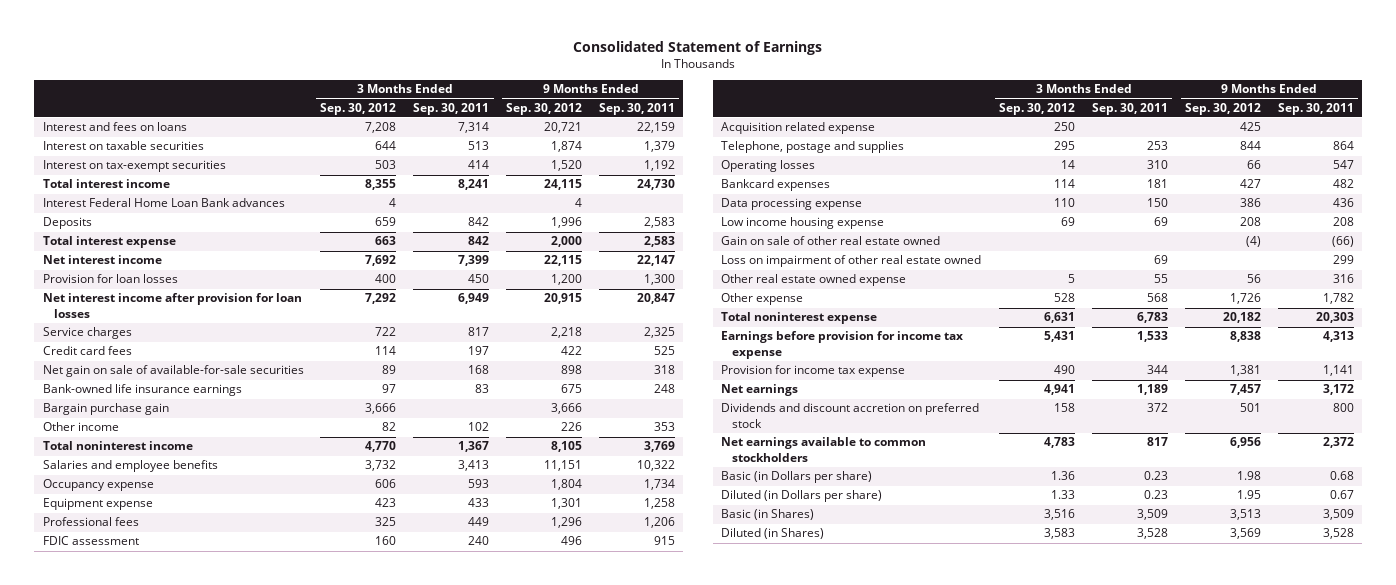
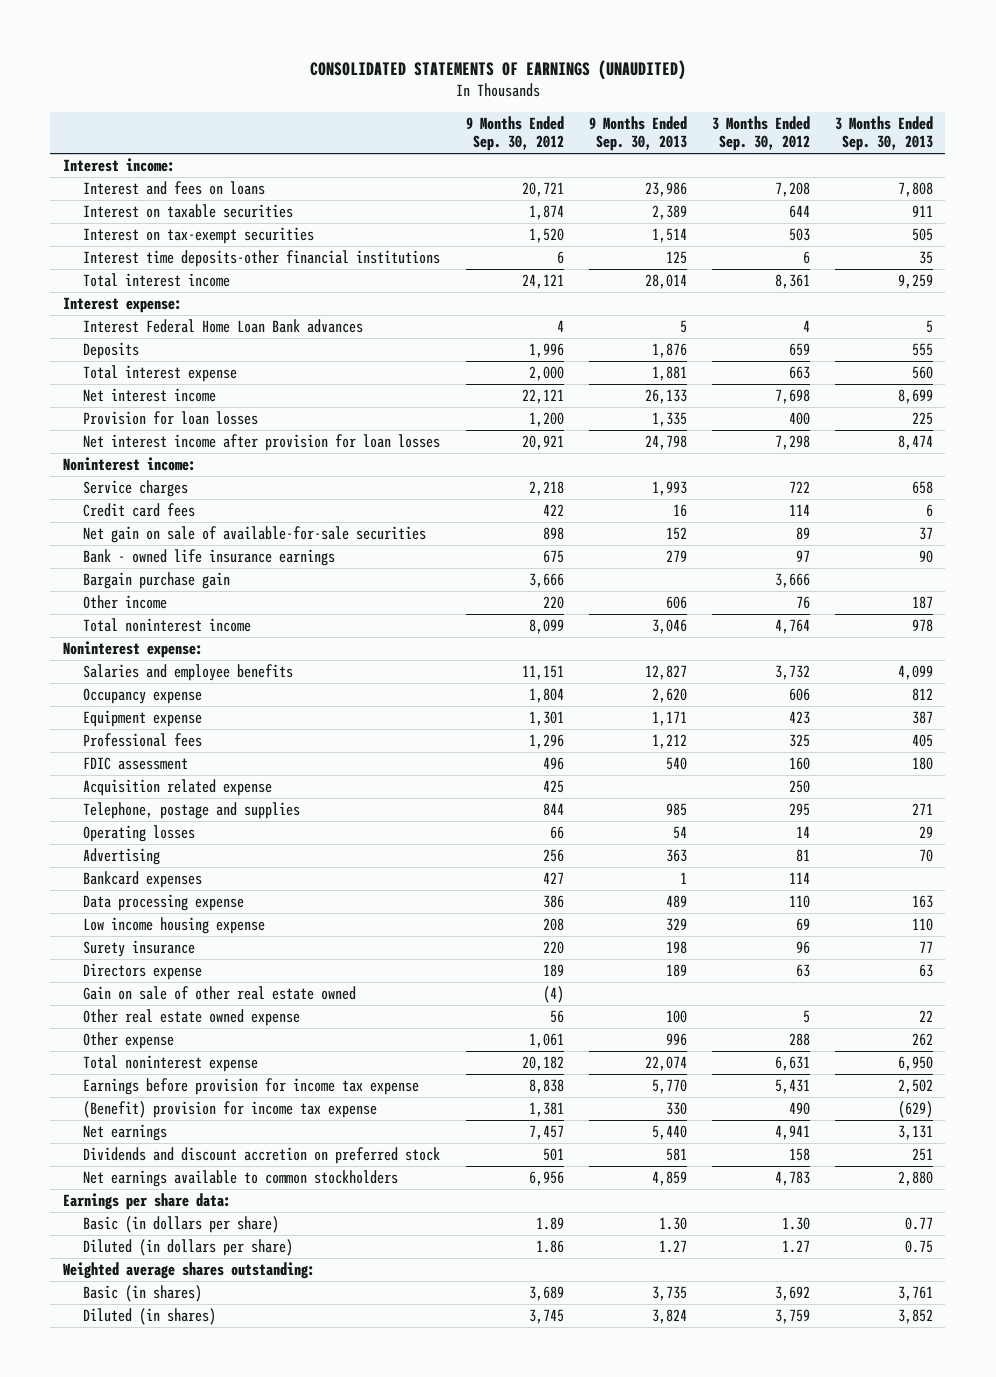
- Consolidated Statement of Earnings
+ CONSOLIDATED STATEMENTS OF EARNINGS (UNAUDITED)
- | 3 Months Ended Sep. 30, 2012 | 3 Months Ended Sep. 30, 2011 | 9 Months Ended Sep. 30, 2012 | 9 Months Ended Sep. 30, 2011
+ | 9 Months Ended Sep. 30, 2012 | 9 Months Ended Sep. 30, 2013 | 3 Months Ended Sep. 30, 2012 | 3 Months Ended Sep. 30, 2013
+ Interest income:
- Total interest income | 8,355 | 8,241 | 24,115 | 24,730
+ Interest time deposits-other financial institutions | 6 | 125 | 6 | 35
+ Total interest income | 24,121 | 28,014 | 8,361 | 9,259
+ Interest expense:
- Net interest income | 7,692 | 7,399 | 22,115 | 22,147
+ Net interest income | 22,121 | 26,133 | 7,698 | 8,699
- Net interest income after provision for loan losses | 7,292 | 6,949 | 20,915 | 20,847
+ Net interest income after provision for loan losses | 20,921 | 24,798 | 7,298 | 8,474
+ Noninterest income:
- Bank-owned life insurance earnings | 97 | 83 | 675 | 248
+ Bank - owned life insurance earnings | 675 | 279 | 97 | 90
- Other income | 82 | 102 | 226 | 353
- Total noninterest income | 4,770 | 1,367 | 8,105 | 3,769
+ Other income | 220 | 606 | 76 | 187
+ Total noninterest income | 8,099 | 3,046 | 4,764 | 978
+ Noninterest expense:
+ Advertising | 256 | 363 | 81 | 70
+ Surety insurance | 220 | 198 | 96 | 77
+ Directors expense | 189 | 189 | 63 | 63
- Loss on impairment of other real estate owned | | 69 | | 299
- Other expense | 528 | 568 | 1,726 | 1,782
+ Other expense | 1,061 | 996 | 288 | 262
- Provision for income tax expense | 490 | 344 | 1,381 | 1,141
+ (Benefit) provision for income tax expense | 1,381 | 330 | 490 | (629)
- Basic (in Dollars per share) | 1.36 | 0.23 | 1.98 | 0.68
- Diluted (in Dollars per share) | 1.33 | 0.23 | 1.95 | 0.67
- Basic (in Shares) | 3,516 | 3,509 | 3,513 | 3,509
- Diluted (in Shares) | 3,583 | 3,528 | 3,569 | 3,528
+ Earnings per share data:
+ Basic (in dollars per share) | 1.89 | 1.30 | 1.30 | 0.77
+ Diluted (in dollars per share) | 1.86 | 1.27 | 1.27 | 0.75
+ Weighted average shares outstanding:
+ Basic (in shares) | 3,689 | 3,735 | 3,692 | 3,761
+ Diluted (in shares) | 3,745 | 3,824 | 3,759 | 3,852

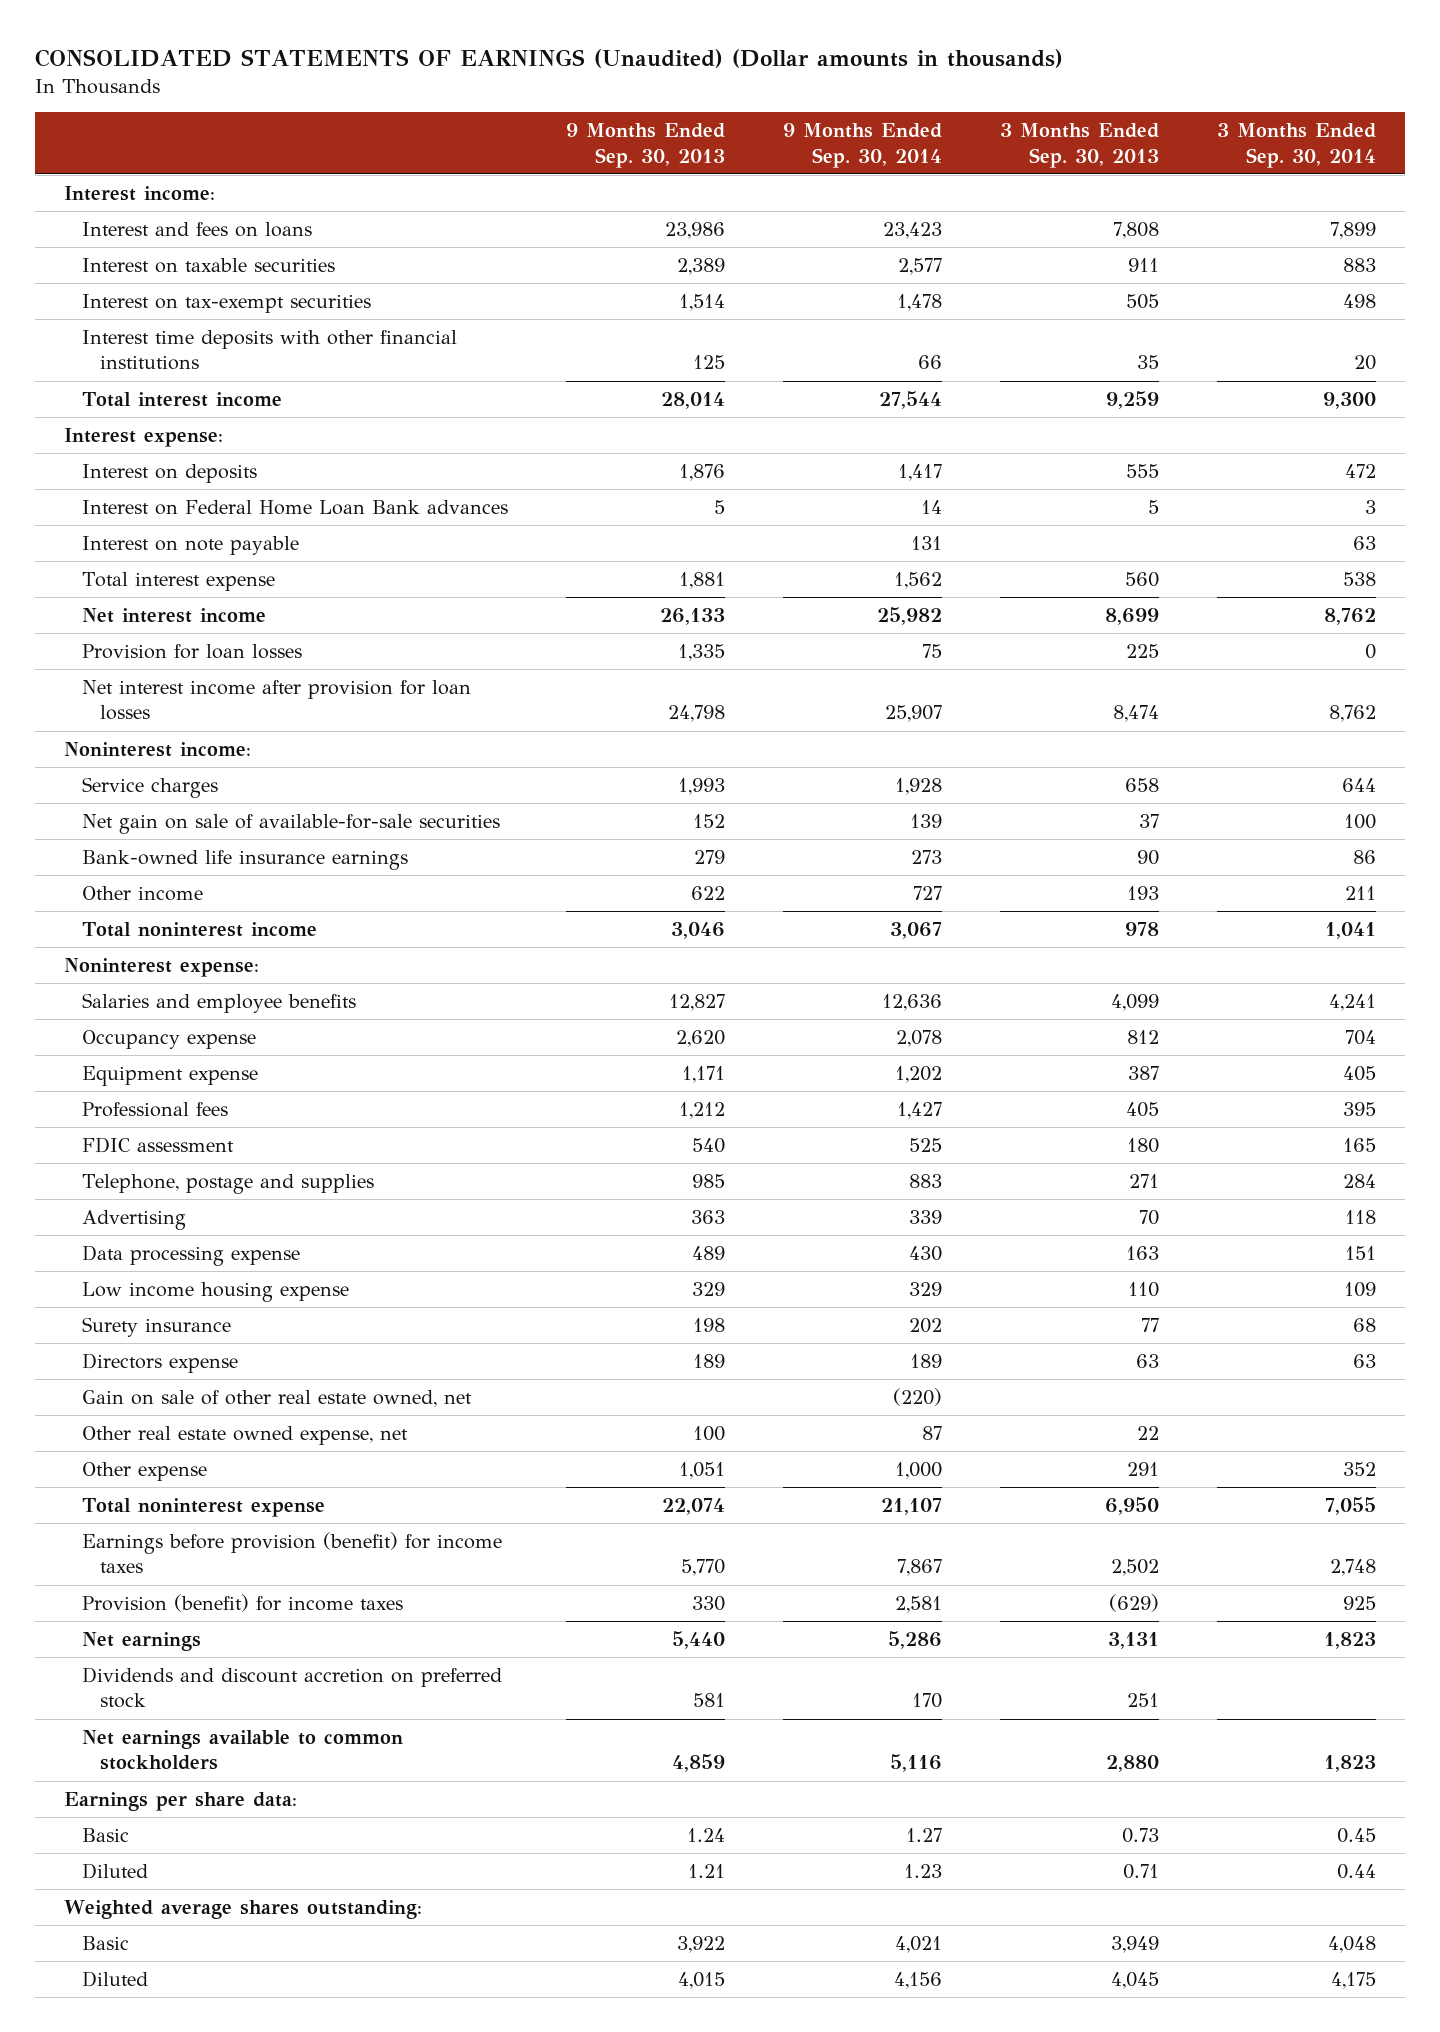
- CONSOLIDATED STATEMENTS OF EARNINGS (UNAUDITED)
+ CONSOLIDATED STATEMENTS OF EARNINGS (Unaudited) (Dollar amounts in thousands)
- | 9 Months Ended Sep. 30, 2012 | 9 Months Ended Sep. 30, 2013 | 3 Months Ended Sep. 30, 2012 | 3 Months Ended Sep. 30, 2013
+ | 9 Months Ended Sep. 30, 2013 | 9 Months Ended Sep. 30, 2014 | 3 Months Ended Sep. 30, 2013 | 3 Months Ended Sep. 30, 2014
- Interest time deposits-other financial institutions | 6 | 125 | 6 | 35
+ Interest time deposits with other financial institutions | 125 | 66 | 35 | 20
- Interest Federal Home Loan Bank advances | 4 | 5 | 4 | 5
- Deposits | 1,996 | 1,876 | 659 | 555
+ Interest on deposits | 1,876 | 1,417 | 555 | 472
+ Interest on Federal Home Loan Bank advances | 5 | 14 | 5 | 3
+ Interest on note payable | | 131 | | 63
- Credit card fees | 422 | 16 | 114 | 6
- Bank - owned life insurance earnings | 675 | 279 | 97 | 90
- Bargain purchase gain | 3,666 | | 3,666 |
- Other income | 220 | 606 | 76 | 187
+ Bank-owned life insurance earnings | 279 | 273 | 90 | 86
+ Other income | 622 | 727 | 193 | 211
- Acquisition related expense | 425 | | 250 |
- Operating losses | 66 | 54 | 14 | 29
- Bankcard expenses | 427 | 1 | 114 |
- Gain on sale of other real estate owned | (4) | | |
- Other real estate owned expense | 56 | 100 | 5 | 22
- Other expense | 1,061 | 996 | 288 | 262
+ Gain on sale of other real estate owned, net | | (220) | |
+ Other real estate owned expense, net | 100 | 87 | 22 |
+ Other expense | 1,051 | 1,000 | 291 | 352
- Earnings before provision for income tax expense | 8,838 | 5,770 | 5,431 | 2,502
- (Benefit) provision for income tax expense | 1,381 | 330 | 490 | (629)
+ Earnings before provision (benefit) for income taxes | 5,770 | 7,867 | 2,502 | 2,748
+ Provision (benefit) for income taxes | 330 | 2,581 | (629) | 925
- Basic (in dollars per share) | 1.89 | 1.30 | 1.30 | 0.77
- Diluted (in dollars per share) | 1.86 | 1.27 | 1.27 | 0.75
+ Basic | 1.24 | 1.27 | 0.73 | 0.45
+ Diluted | 1.21 | 1.23 | 0.71 | 0.44
- Basic (in shares) | 3,689 | 3,735 | 3,692 | 3,761
- Diluted (in shares) | 3,745 | 3,824 | 3,759 | 3,852
+ Basic | 3,922 | 4,021 | 3,949 | 4,048
+ Diluted | 4,015 | 4,156 | 4,045 | 4,175

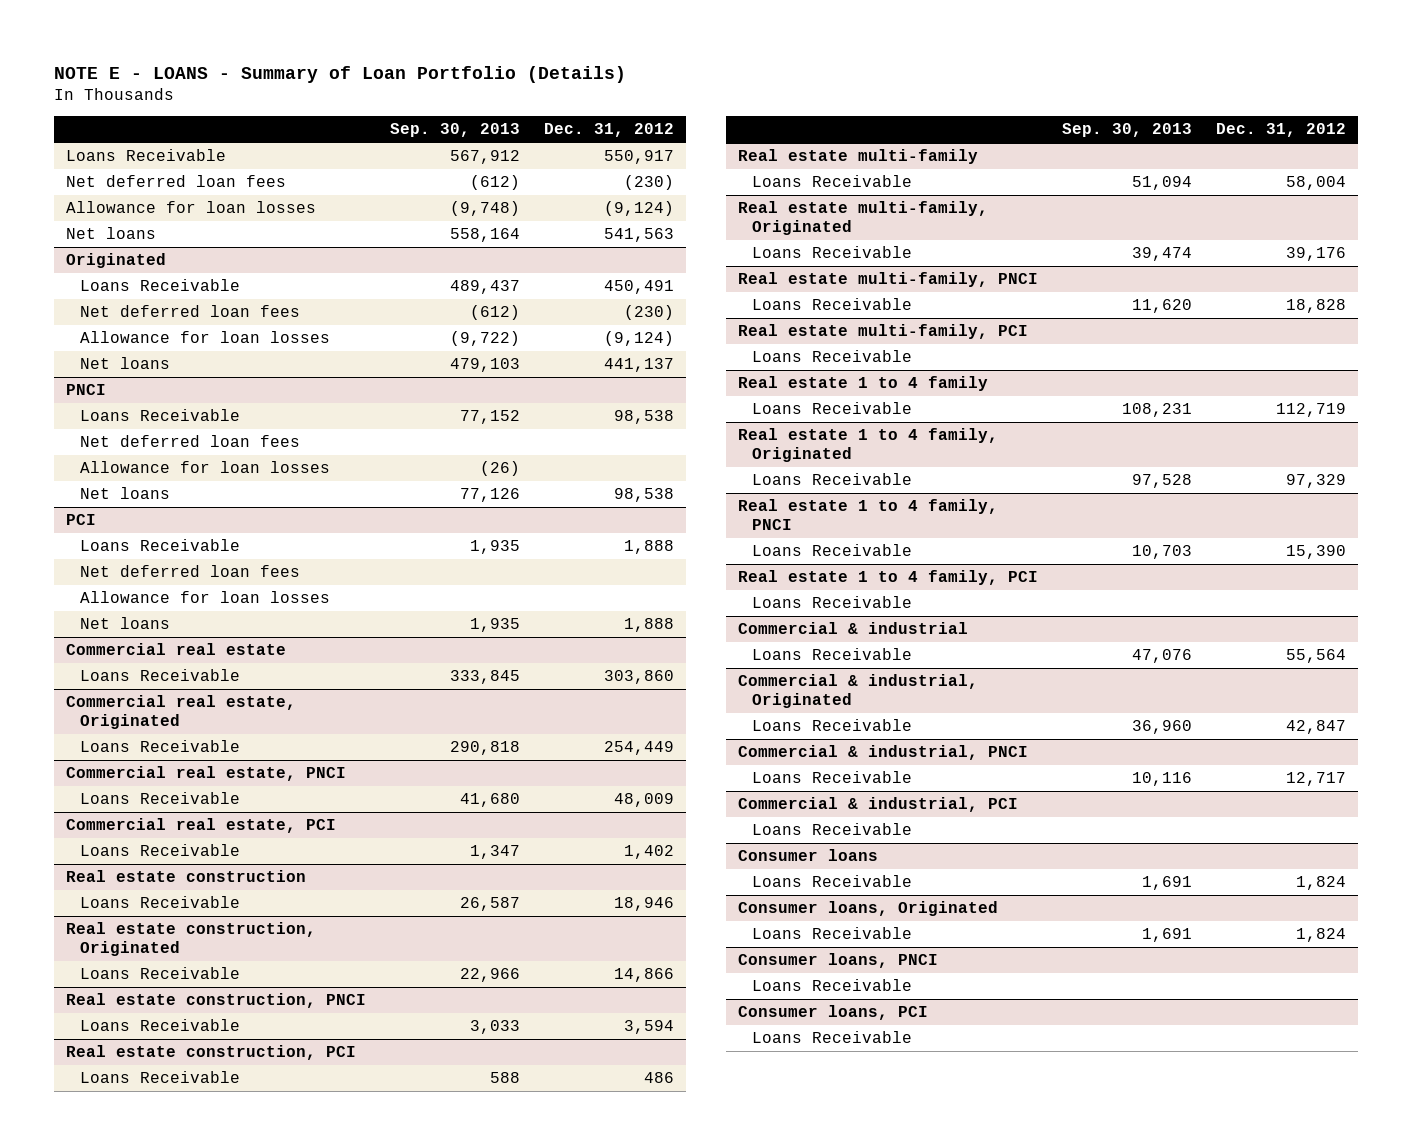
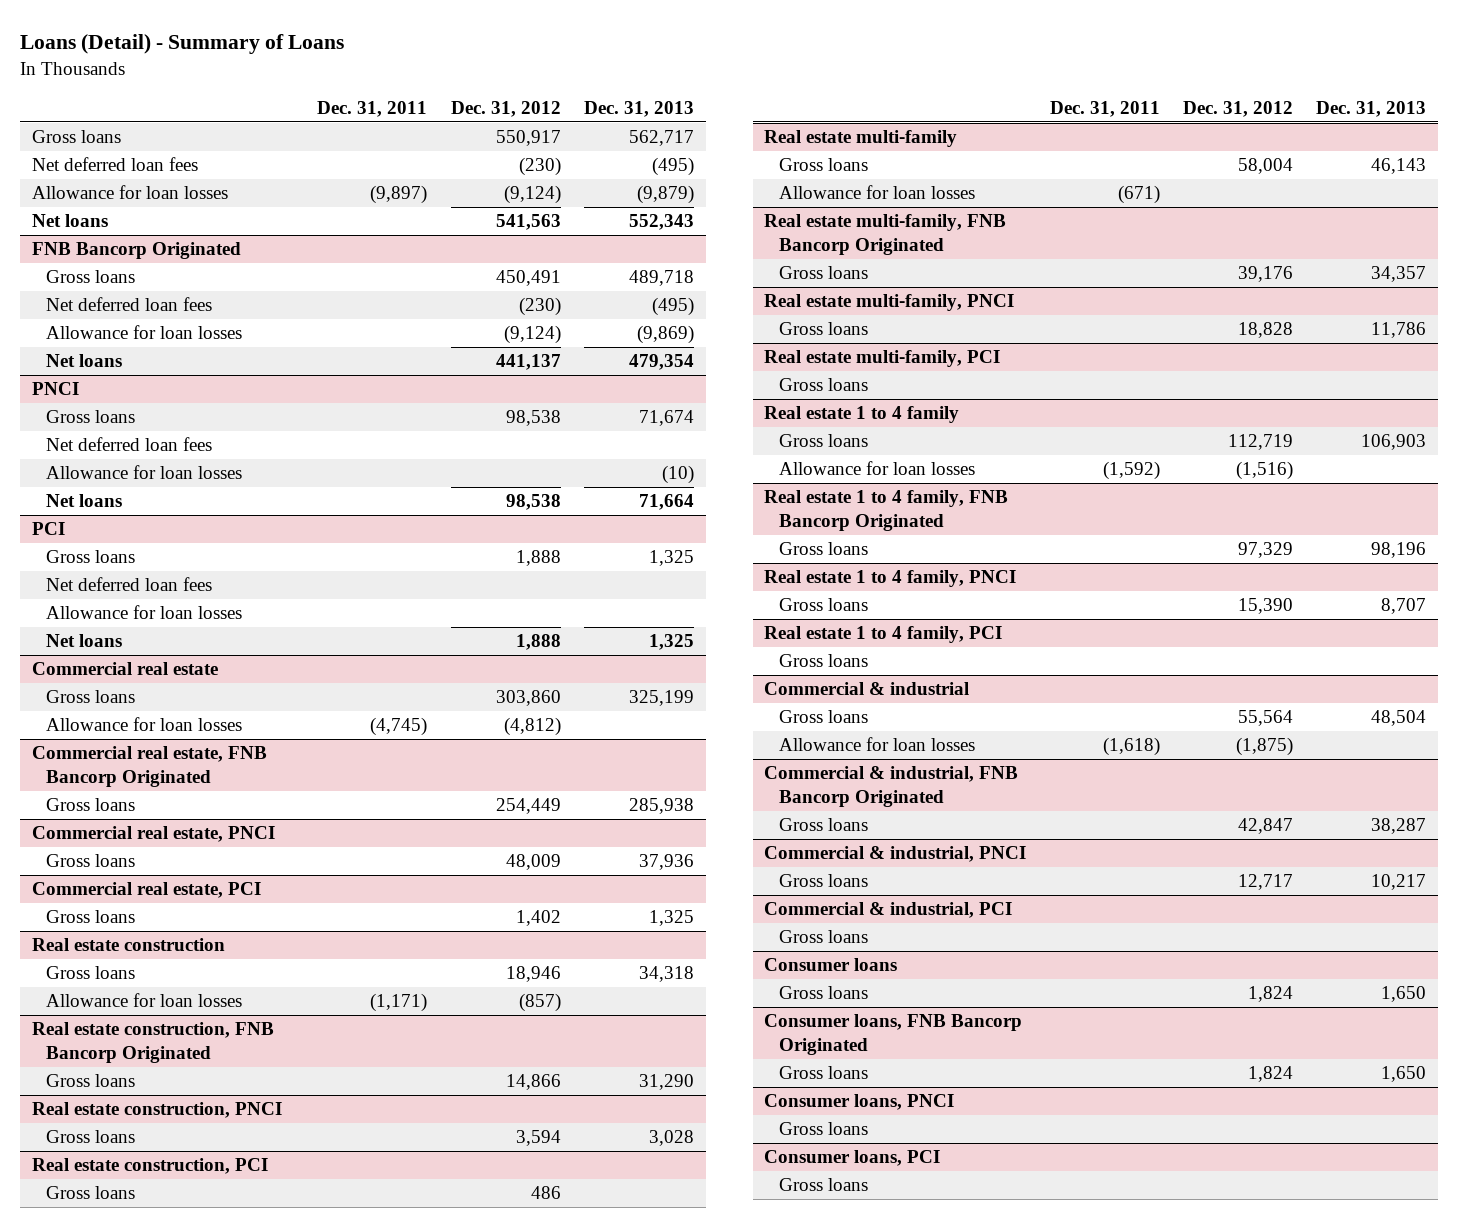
- NOTE E - LOANS - Summary of Loan Portfolio (Details)
+ Loans (Detail) - Summary of Loans
- | Sep. 30, 2013 | Dec. 31, 2012
+ | Dec. 31, 2011 | Dec. 31, 2012 | Dec. 31, 2013
- Loans Receivable | 567,912 | 550,917
+ Gross loans | | 550,917 | 562,717
- Originated
- Loans Receivable | 489,437 | 450,491
+ FNB Bancorp Originated
+ Gross loans | | 450,491 | 489,718
@ PNCI
- Loans Receivable | 77,152 | 98,538
+ Gross loans | | 98,538 | 71,674
@ PCI
- Loans Receivable | 1,935 | 1,888
+ Gross loans | | 1,888 | 1,325
@ Commercial real estate
- Loans Receivable | 333,845 | 303,860
- Commercial real estate, Originated
- Loans Receivable | 290,818 | 254,449
@ Commercial real estate
+ Gross loans | | 303,860 | 325,199
+ Allowance for loan losses | (4,745) | (4,812) |
+ Commercial real estate, FNB Bancorp Originated
+ Gross loans | | 254,449 | 285,938
@ Commercial real estate, PNCI
- Loans Receivable | 41,680 | 48,009
+ Gross loans | | 48,009 | 37,936
@ Commercial real estate, PCI
- Loans Receivable | 1,347 | 1,402
+ Gross loans | | 1,402 | 1,325
@ Real estate construction
- Loans Receivable | 26,587 | 18,946
- Real estate construction, Originated
- Loans Receivable | 22,966 | 14,866
@ Real estate construction
+ Gross loans | | 18,946 | 34,318
+ Allowance for loan losses | (1,171) | (857) |
+ Real estate construction, FNB Bancorp Originated
+ Gross loans | | 14,866 | 31,290
@ Real estate construction, PNCI
- Loans Receivable | 3,033 | 3,594
+ Gross loans | | 3,594 | 3,028
@ Real estate construction, PCI
- Loans Receivable | 588 | 486
+ Gross loans | | 486 |
@ Real estate multi-family
- Loans Receivable | 51,094 | 58,004
- Real estate multi-family, Originated
- Loans Receivable | 39,474 | 39,176
@ Real estate multi-family
+ Gross loans | | 58,004 | 46,143
+ Allowance for loan losses | (671) | |
+ Real estate multi-family, FNB Bancorp Originated
+ Gross loans | | 39,176 | 34,357
@ Real estate multi-family, PNCI
- Loans Receivable | 11,620 | 18,828
+ Gross loans | | 18,828 | 11,786
@ Real estate multi-family, PCI
- Loans Receivable
+ Gross loans
@ Real estate 1 to 4 family
- Loans Receivable | 108,231 | 112,719
- Real estate 1 to 4 family, Originated
- Loans Receivable | 97,528 | 97,329
@ Real estate 1 to 4 family
+ Gross loans | | 112,719 | 106,903
+ Allowance for loan losses | (1,592) | (1,516) |
+ Real estate 1 to 4 family, FNB Bancorp Originated
+ Gross loans | | 97,329 | 98,196
@ Real estate 1 to 4 family, PNCI
- Loans Receivable | 10,703 | 15,390
+ Gross loans | | 15,390 | 8,707
@ Real estate 1 to 4 family, PCI
- Loans Receivable
+ Gross loans
@ Commercial & industrial
- Loans Receivable | 47,076 | 55,564
- Commercial & industrial, Originated
- Loans Receivable | 36,960 | 42,847
@ Commercial & industrial
+ Gross loans | | 55,564 | 48,504
+ Allowance for loan losses | (1,618) | (1,875) |
+ Commercial & industrial, FNB Bancorp Originated
+ Gross loans | | 42,847 | 38,287
@ Commercial & industrial, PNCI
- Loans Receivable | 10,116 | 12,717
+ Gross loans | | 12,717 | 10,217
@ Commercial & industrial, PCI
- Loans Receivable
+ Gross loans
@ Consumer loans
- Loans Receivable | 1,691 | 1,824
- Consumer loans, Originated
- Loans Receivable | 1,691 | 1,824
@ Consumer loans
+ Gross loans | | 1,824 | 1,650
+ Consumer loans, FNB Bancorp Originated
+ Gross loans | | 1,824 | 1,650
@ Consumer loans, PNCI
- Loans Receivable
+ Gross loans
@ Consumer loans, PCI
- Loans Receivable
+ Gross loans

